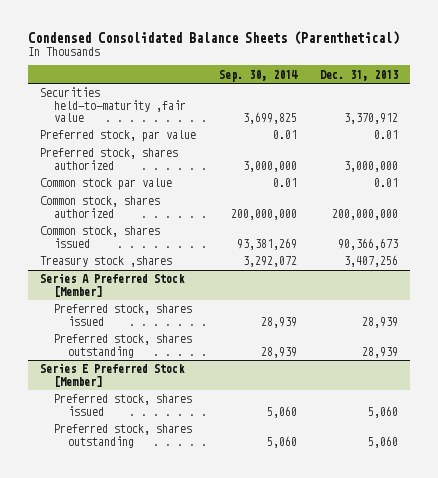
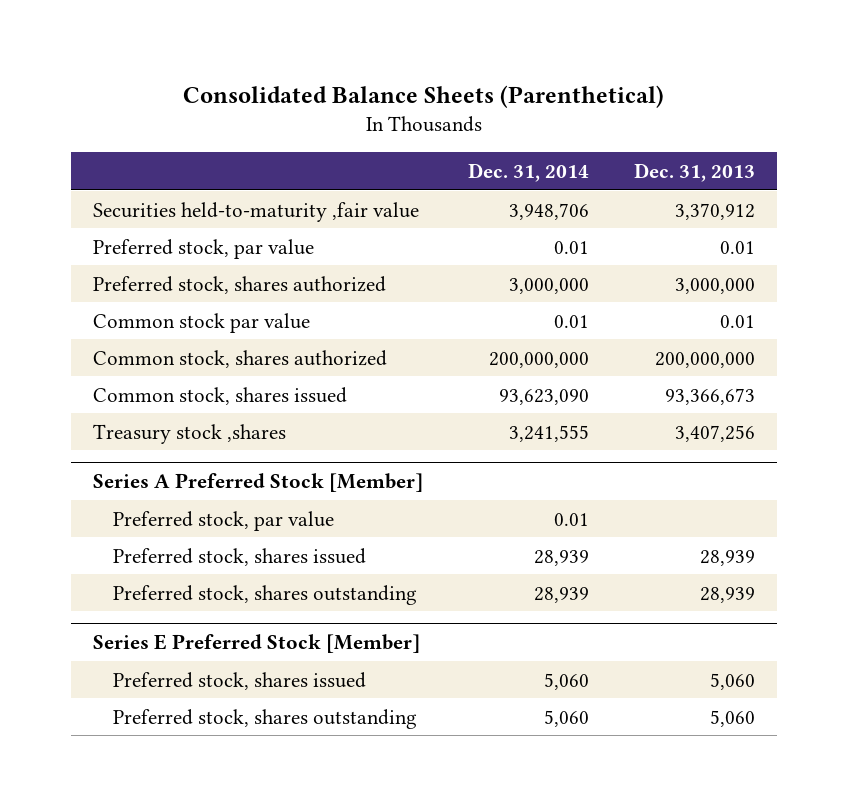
- Condensed Consolidated Balance Sheets (Parenthetical)
+ Consolidated Balance Sheets (Parenthetical)
- | Sep. 30, 2014 | Dec. 31, 2013
+ | Dec. 31, 2014 | Dec. 31, 2013
- Common stock, shares issued | 93,381,269 | 90,366,673
+ Common stock, shares issued | 93,623,090 | 93,366,673
@ Series A Preferred Stock [Member]
+ Preferred stock, par value | 0.01 |

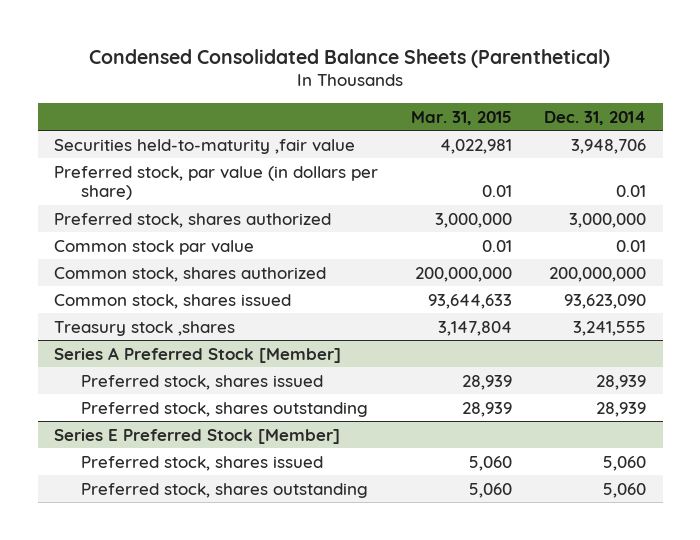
- Consolidated Balance Sheets (Parenthetical)
+ Condensed Consolidated Balance Sheets (Parenthetical)
- | Dec. 31, 2014 | Dec. 31, 2013
+ | Mar. 31, 2015 | Dec. 31, 2014
- Preferred stock, par value | 0.01 | 0.01
+ Preferred stock, par value (in dollars per share) | 0.01 | 0.01
@ Series A Preferred Stock [Member]
- Preferred stock, par value | 0.01 |

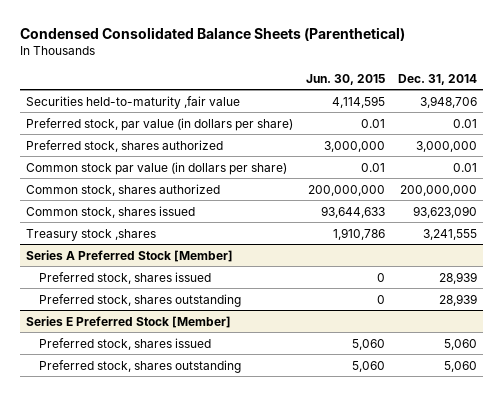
- | Mar. 31, 2015 | Dec. 31, 2014
+ | Jun. 30, 2015 | Dec. 31, 2014
- Common stock par value | 0.01 | 0.01
+ Common stock par value (in dollars per share) | 0.01 | 0.01

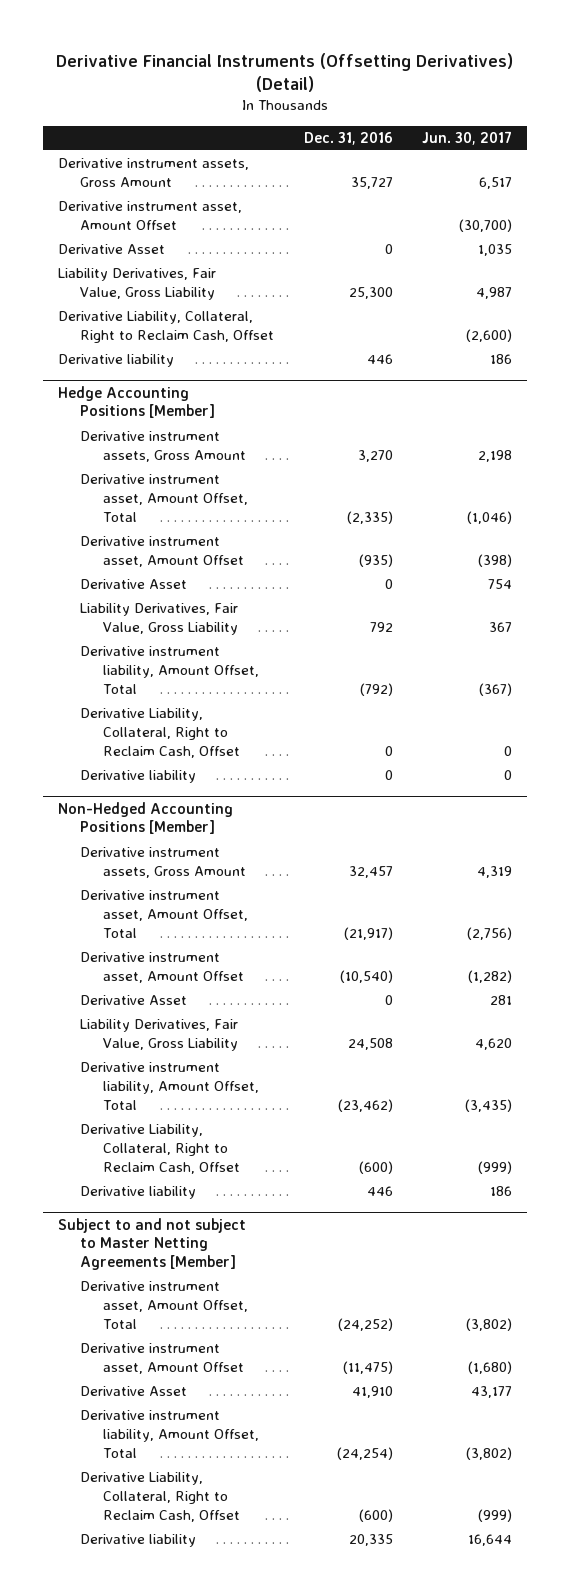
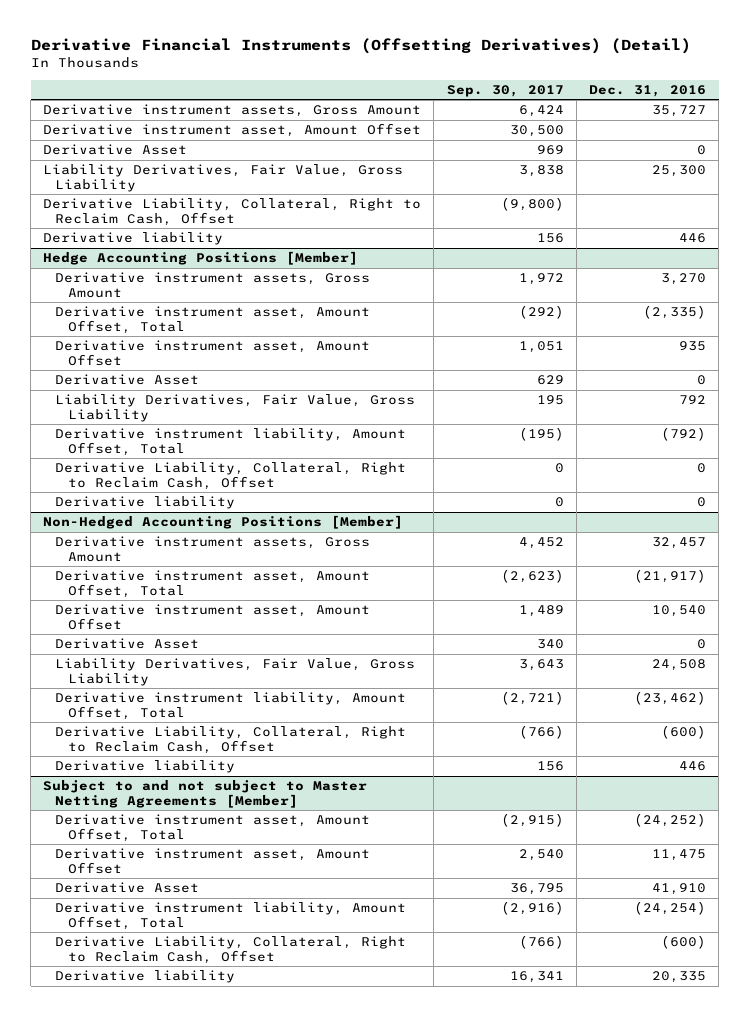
- | Dec. 31, 2016 | Jun. 30, 2017
+ | Sep. 30, 2017 | Dec. 31, 2016
@ Hedge Accounting Positions [Member]
- Derivative instrument asset, Amount Offset | (935) | (398)
+ Derivative instrument asset, Amount Offset | 1,051 | 935
@ Non-Hedged Accounting Positions [Member]
- Derivative instrument asset, Amount Offset | (10,540) | (1,282)
+ Derivative instrument asset, Amount Offset | 1,489 | 10,540
@ Subject to and not subject to Master Netting Agreements [Member]
- Derivative instrument asset, Amount Offset | (11,475) | (1,680)
+ Derivative instrument asset, Amount Offset | 2,540 | 11,475

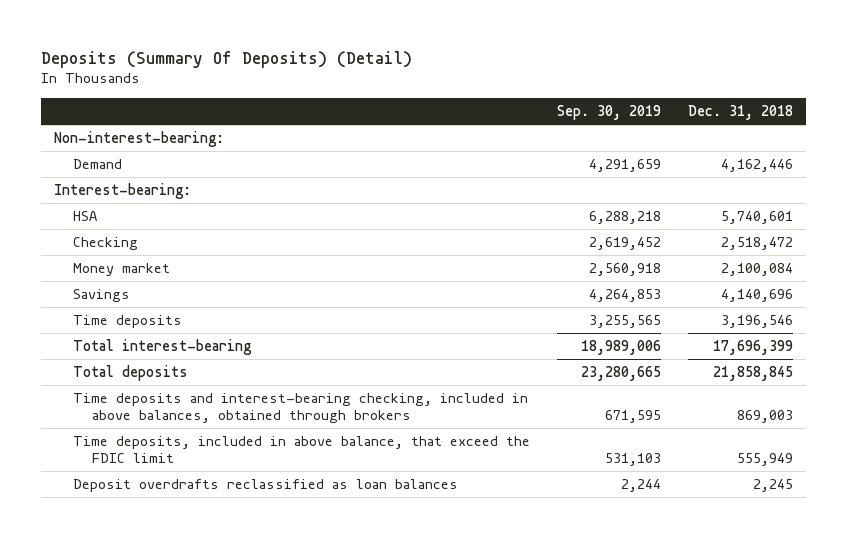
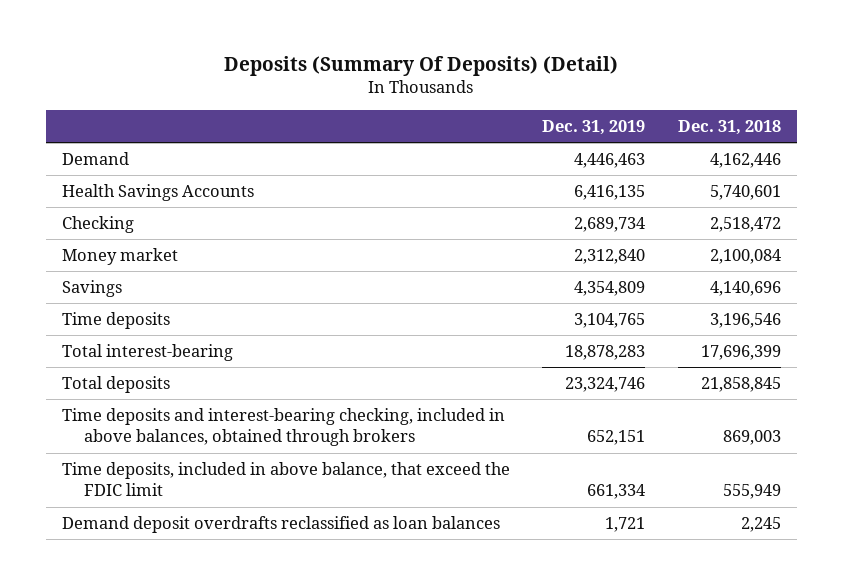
- | Sep. 30, 2019 | Dec. 31, 2018
+ | Dec. 31, 2019 | Dec. 31, 2018
- Non-interest-bearing:
- Interest-bearing:
- HSA | 6,288,218 | 5,740,601
+ Health Savings Accounts | 6,416,135 | 5,740,601
- Deposit overdrafts reclassified as loan balances | 2,244 | 2,245
+ Demand deposit overdrafts reclassified as loan balances | 1,721 | 2,245

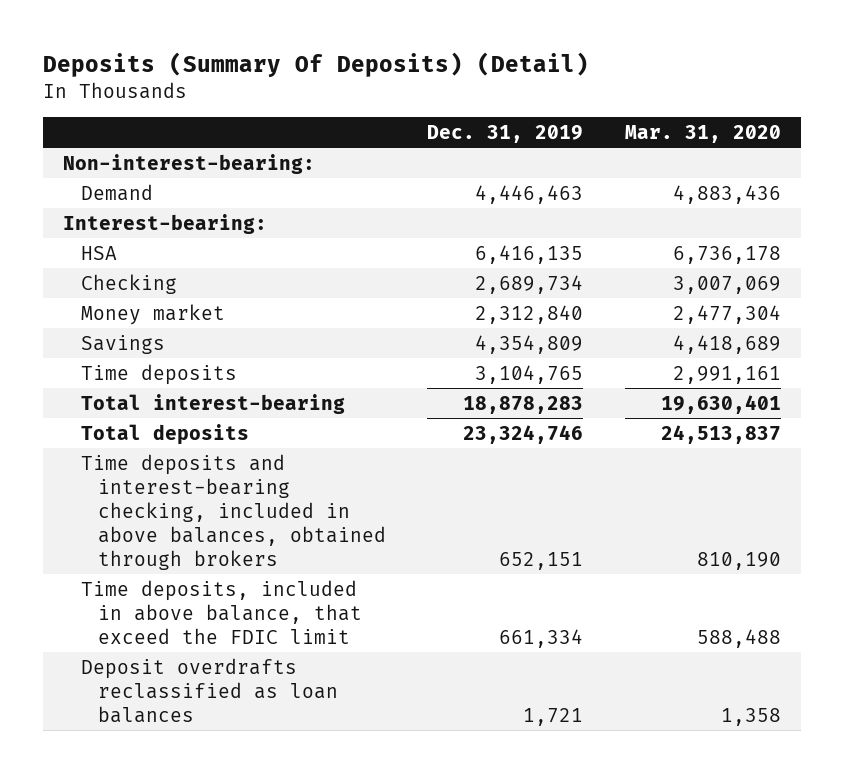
- | Dec. 31, 2019 | Dec. 31, 2018
+ | Dec. 31, 2019 | Mar. 31, 2020
+ Non-interest-bearing:
- Health Savings Accounts | 6,416,135 | 5,740,601
+ Interest-bearing:
+ HSA | 6,416,135 | 6,736,178
- Demand deposit overdrafts reclassified as loan balances | 1,721 | 2,245
+ Deposit overdrafts reclassified as loan balances | 1,721 | 1,358

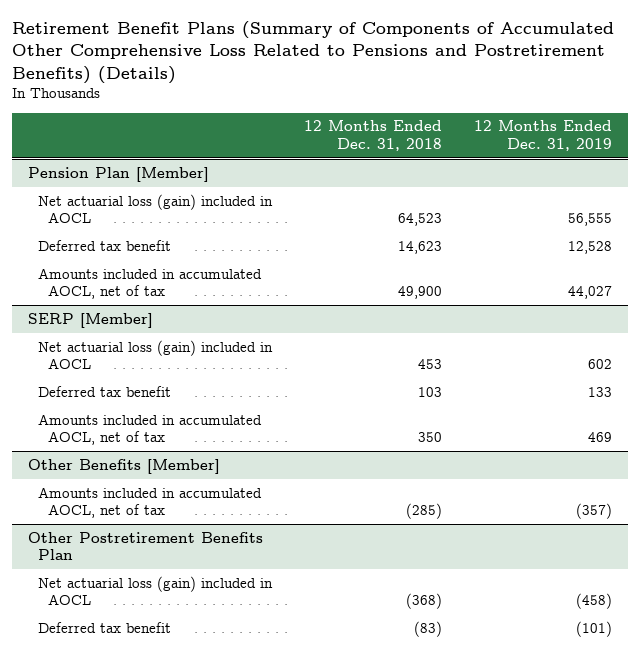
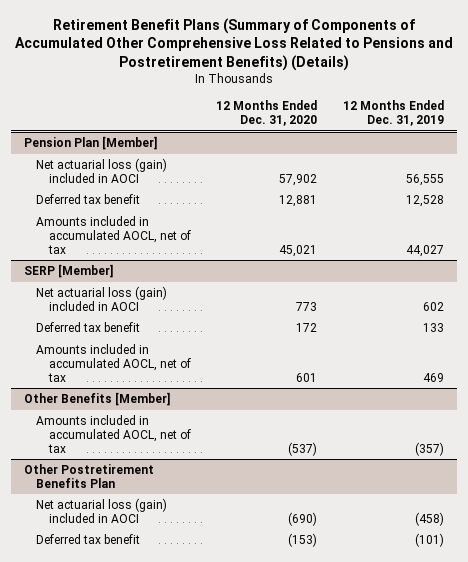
- | 12 Months Ended Dec. 31, 2018 | 12 Months Ended Dec. 31, 2019
+ | 12 Months Ended Dec. 31, 2020 | 12 Months Ended Dec. 31, 2019
@ Pension Plan [Member]
- Net actuarial loss (gain) included in AOCL | 64,523 | 56,555
+ Net actuarial loss (gain) included in AOCI | 57,902 | 56,555
@ SERP [Member]
- Net actuarial loss (gain) included in AOCL | 453 | 602
+ Net actuarial loss (gain) included in AOCI | 773 | 602
@ Other Postretirement Benefits Plan
- Net actuarial loss (gain) included in AOCL | (368) | (458)
+ Net actuarial loss (gain) included in AOCI | (690) | (458)

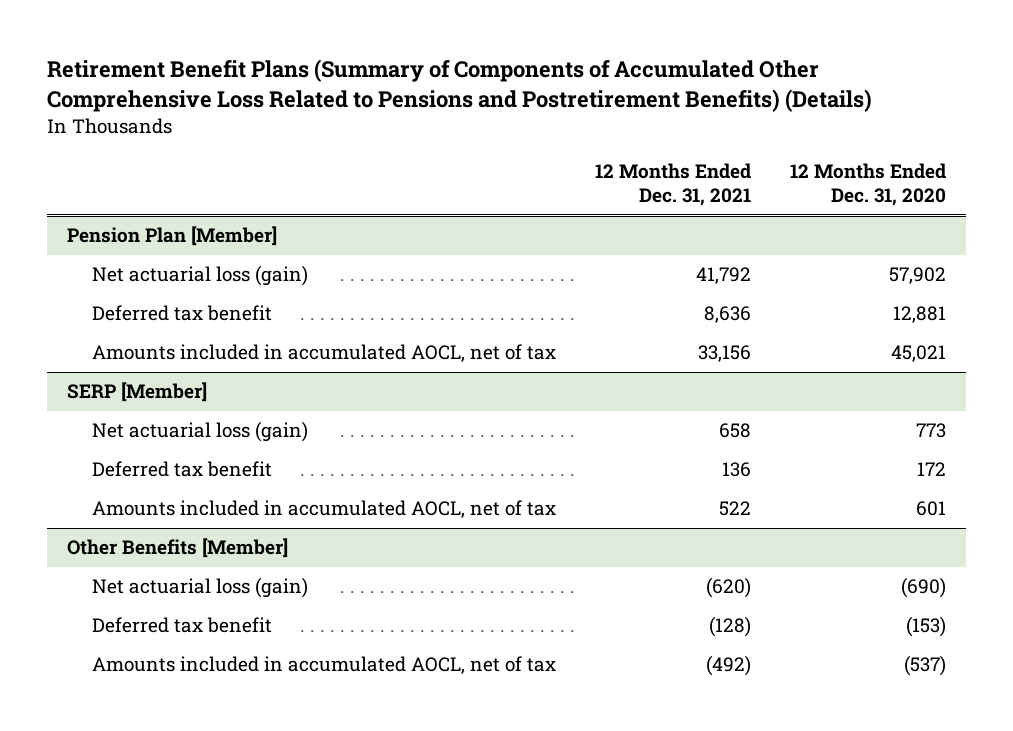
- | 12 Months Ended Dec. 31, 2020 | 12 Months Ended Dec. 31, 2019
+ | 12 Months Ended Dec. 31, 2021 | 12 Months Ended Dec. 31, 2020
@ Pension Plan [Member]
- Net actuarial loss (gain) included in AOCI | 57,902 | 56,555
+ Net actuarial loss (gain) | 41,792 | 57,902
@ SERP [Member]
- Net actuarial loss (gain) included in AOCI | 773 | 602
+ Net actuarial loss (gain) | 658 | 773
- Other Postretirement Benefits Plan
- Net actuarial loss (gain) included in AOCI | (690) | (458)
@ Other Benefits [Member]
+ Net actuarial loss (gain) | (620) | (690)
moved down: Amounts included in accumulated AOCL, net of tax | (492) | (537)

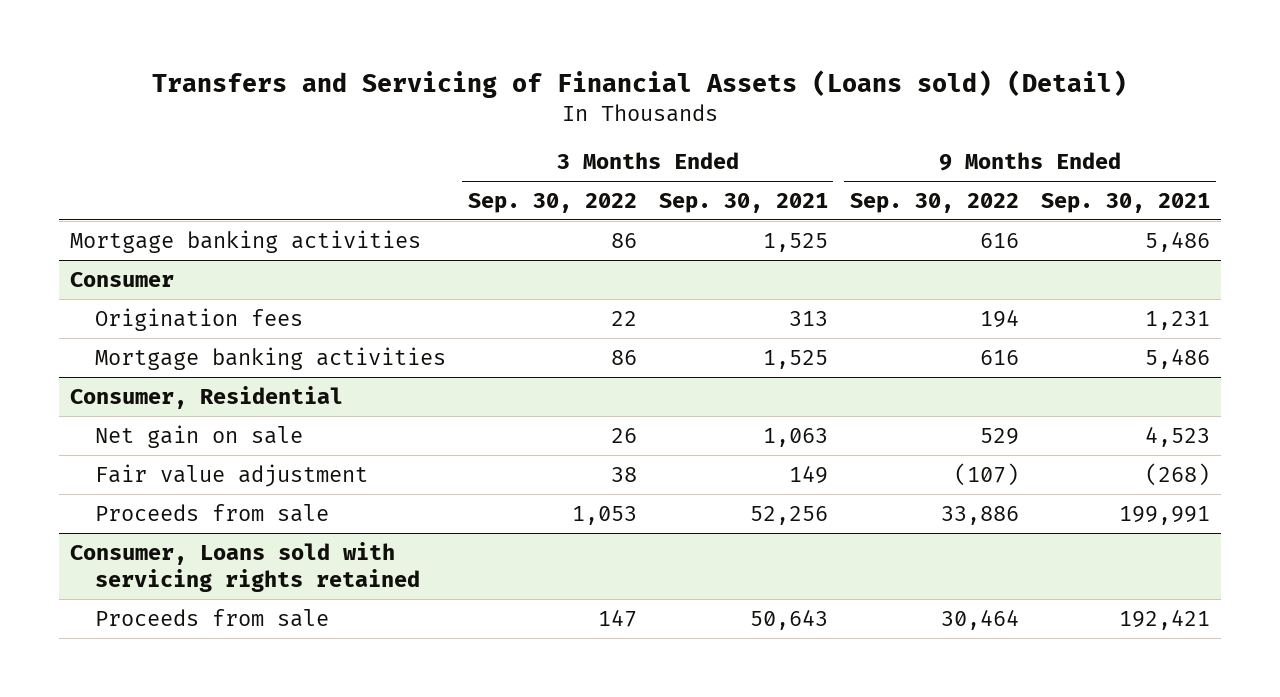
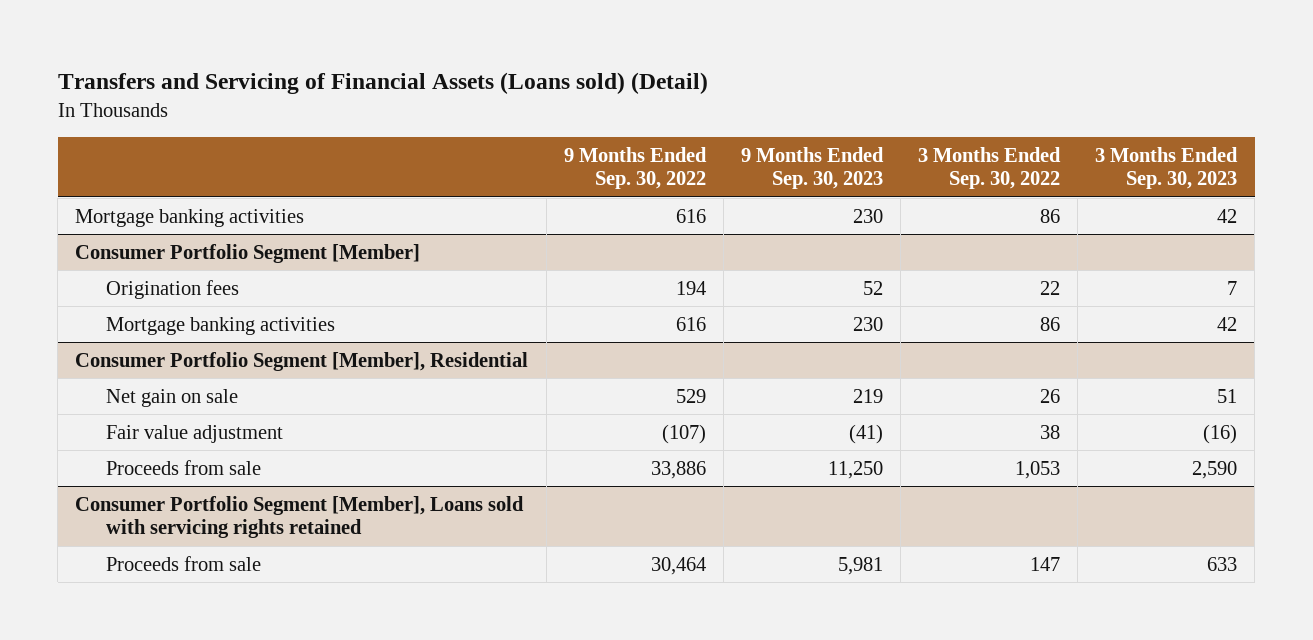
- | 3 Months Ended Sep. 30, 2022 | 3 Months Ended Sep. 30, 2021 | 9 Months Ended Sep. 30, 2022 | 9 Months Ended Sep. 30, 2021
+ | 9 Months Ended Sep. 30, 2022 | 9 Months Ended Sep. 30, 2023 | 3 Months Ended Sep. 30, 2022 | 3 Months Ended Sep. 30, 2023
- Consumer
+ Consumer Portfolio Segment [Member]
- Consumer, Residential
+ Consumer Portfolio Segment [Member], Residential
- Consumer, Loans sold with servicing rights retained
+ Consumer Portfolio Segment [Member], Loans sold with servicing rights retained

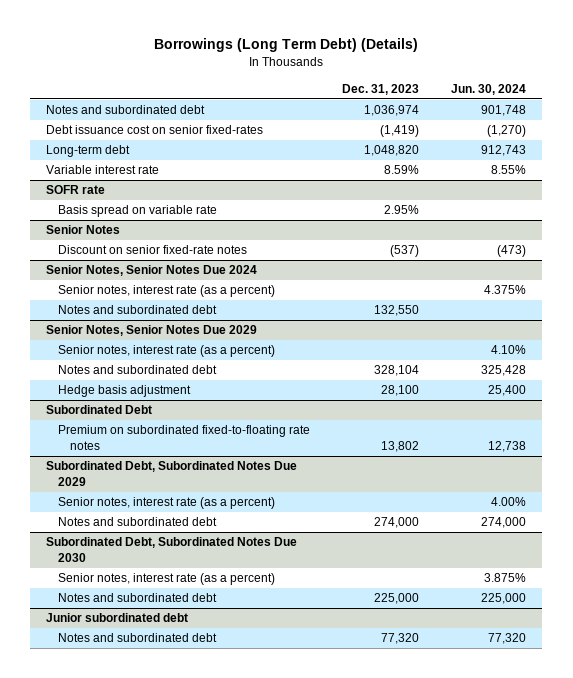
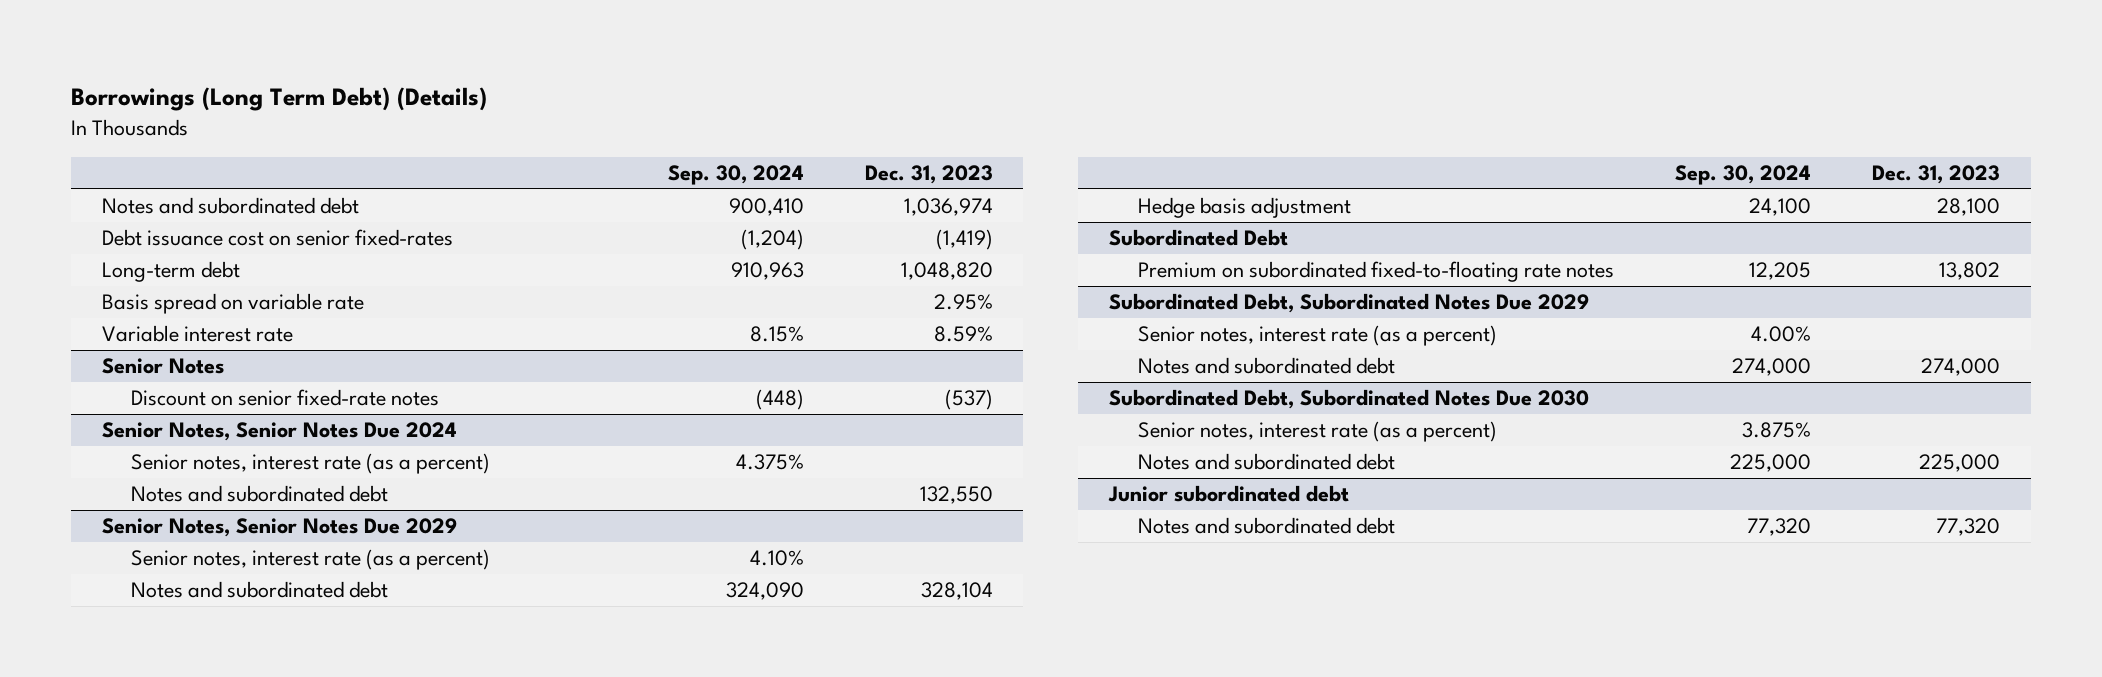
- | Dec. 31, 2023 | Jun. 30, 2024
+ | Sep. 30, 2024 | Dec. 31, 2023
- SOFR rate
moved down: Variable interest rate | 8.15% | 8.59%

